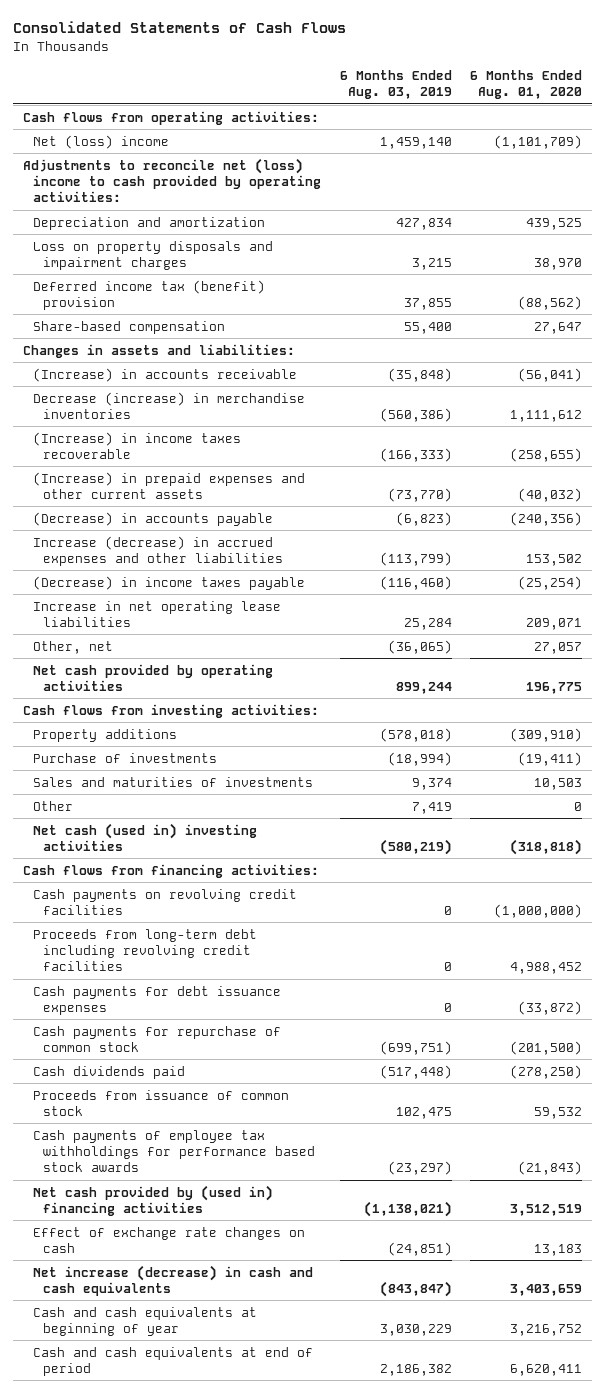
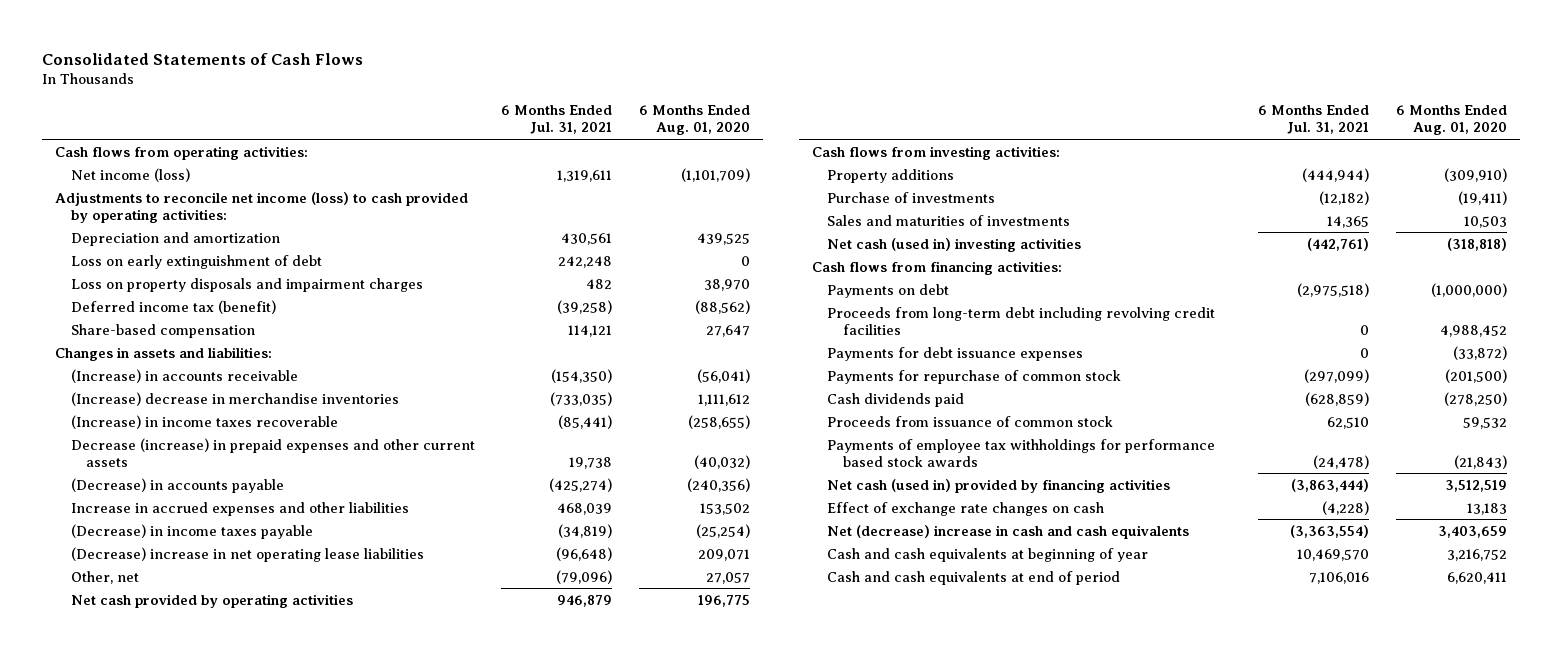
- | 6 Months Ended Aug. 03, 2019 | 6 Months Ended Aug. 01, 2020
+ | 6 Months Ended Jul. 31, 2021 | 6 Months Ended Aug. 01, 2020
- Net (loss) income | 1,459,140 | (1,101,709)
- Adjustments to reconcile net (loss) income to cash provided by operating activities:
+ Net income (loss) | 1,319,611 | (1,101,709)
+ Adjustments to reconcile net income (loss) to cash provided by operating activities:
+ Loss on early extinguishment of debt | 242,248 | 0
- Deferred income tax (benefit) provision | 37,855 | (88,562)
+ Deferred income tax (benefit) | (39,258) | (88,562)
- Decrease (increase) in merchandise inventories | (560,386) | 1,111,612
+ (Increase) decrease in merchandise inventories | (733,035) | 1,111,612
- (Increase) in prepaid expenses and other current assets | (73,770) | (40,032)
+ Decrease (increase) in prepaid expenses and other current assets | 19,738 | (40,032)
- Increase (decrease) in accrued expenses and other liabilities | (113,799) | 153,502
+ Increase in accrued expenses and other liabilities | 468,039 | 153,502
- Increase in net operating lease liabilities | 25,284 | 209,071
+ (Decrease) increase in net operating lease liabilities | (96,648) | 209,071
- Other | 7,419 | 0
- Cash payments on revolving credit facilities | 0 | (1,000,000)
+ Payments on debt | (2,975,518) | (1,000,000)
- Cash payments for debt issuance expenses | 0 | (33,872)
- Cash payments for repurchase of common stock | (699,751) | (201,500)
+ Payments for debt issuance expenses | 0 | (33,872)
+ Payments for repurchase of common stock | (297,099) | (201,500)
- Cash payments of employee tax withholdings for performance based stock awards | (23,297) | (21,843)
- Net cash provided by (used in) financing activities | (1,138,021) | 3,512,519
+ Payments of employee tax withholdings for performance based stock awards | (24,478) | (21,843)
+ Net cash (used in) provided by financing activities | (3,863,444) | 3,512,519
- Net increase (decrease) in cash and cash equivalents | (843,847) | 3,403,659
+ Net (decrease) increase in cash and cash equivalents | (3,363,554) | 3,403,659

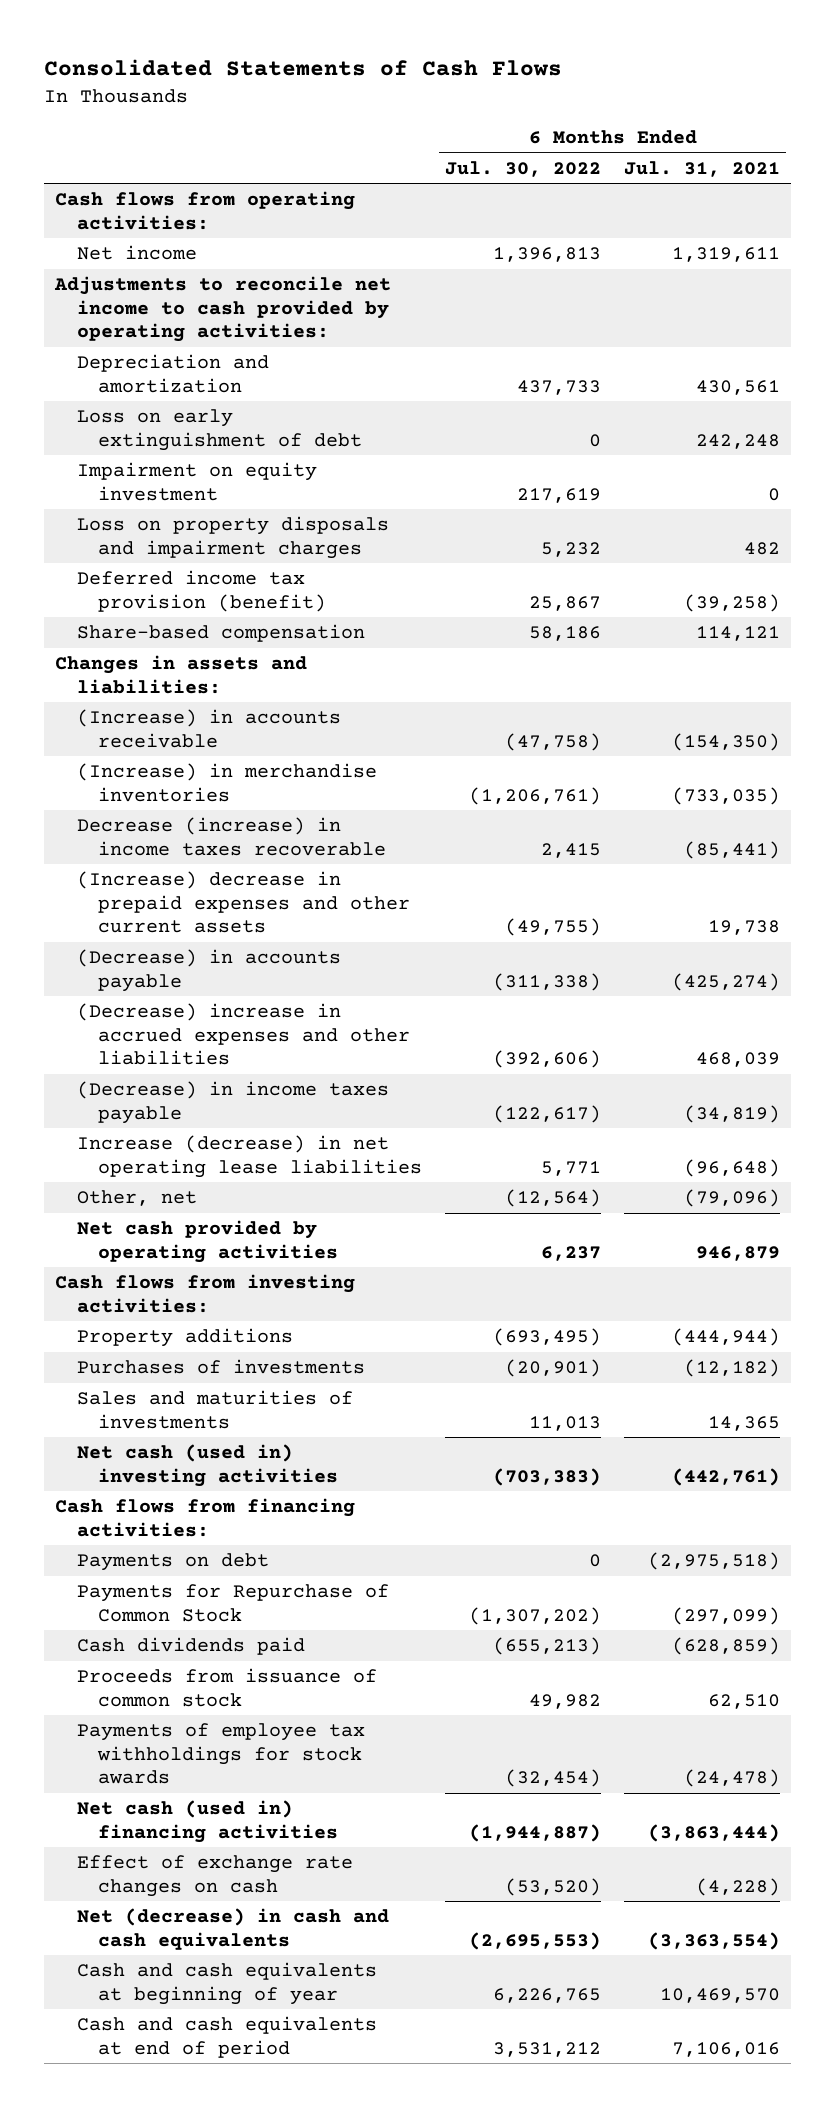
- | 6 Months Ended Jul. 31, 2021 | 6 Months Ended Aug. 01, 2020
+ | 6 Months Ended Jul. 30, 2022 | 6 Months Ended Jul. 31, 2021
- Net income (loss) | 1,319,611 | (1,101,709)
- Adjustments to reconcile net income (loss) to cash provided by operating activities:
+ Net income | 1,396,813 | 1,319,611
+ Adjustments to reconcile net income to cash provided by operating activities:
+ Impairment on equity investment | 217,619 | 0
- Deferred income tax (benefit) | (39,258) | (88,562)
+ Deferred income tax provision (benefit) | 25,867 | (39,258)
- (Increase) decrease in merchandise inventories | (733,035) | 1,111,612
- (Increase) in income taxes recoverable | (85,441) | (258,655)
- Decrease (increase) in prepaid expenses and other current assets | 19,738 | (40,032)
+ (Increase) in merchandise inventories | (1,206,761) | (733,035)
+ Decrease (increase) in income taxes recoverable | 2,415 | (85,441)
+ (Increase) decrease in prepaid expenses and other current assets | (49,755) | 19,738
- Increase in accrued expenses and other liabilities | 468,039 | 153,502
+ (Decrease) increase in accrued expenses and other liabilities | (392,606) | 468,039
- (Decrease) increase in net operating lease liabilities | (96,648) | 209,071
+ Increase (decrease) in net operating lease liabilities | 5,771 | (96,648)
- Purchase of investments | (12,182) | (19,411)
+ Purchases of investments | (20,901) | (12,182)
- Proceeds from long-term debt including revolving credit facilities | 0 | 4,988,452
- Payments for debt issuance expenses | 0 | (33,872)
- Payments for repurchase of common stock | (297,099) | (201,500)
+ Payments for Repurchase of Common Stock | (1,307,202) | (297,099)
- Payments of employee tax withholdings for performance based stock awards | (24,478) | (21,843)
- Net cash (used in) provided by financing activities | (3,863,444) | 3,512,519
+ Payments of employee tax withholdings for stock awards | (32,454) | (24,478)
+ Net cash (used in) financing activities | (1,944,887) | (3,863,444)
- Net (decrease) increase in cash and cash equivalents | (3,363,554) | 3,403,659
+ Net (decrease) in cash and cash equivalents | (2,695,553) | (3,363,554)

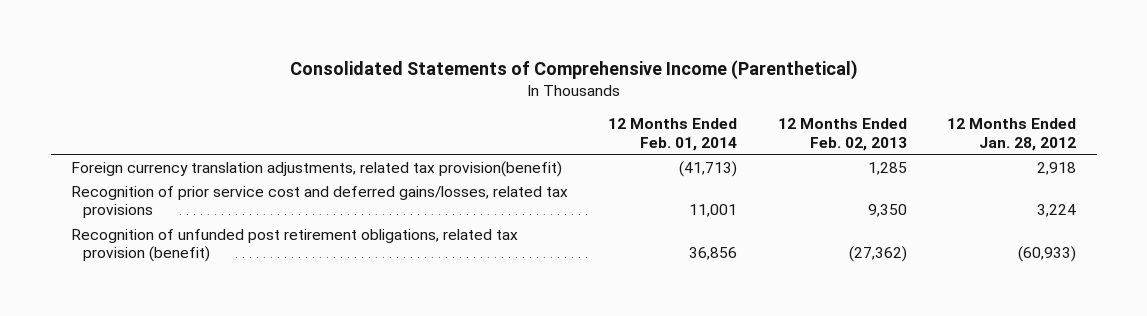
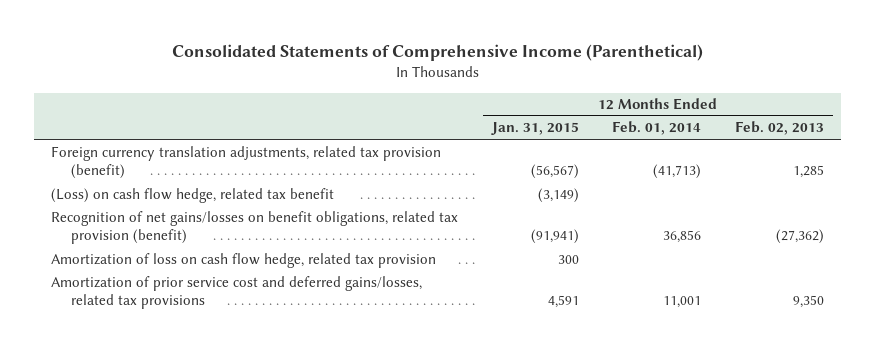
- | 12 Months Ended Feb. 01, 2014 | 12 Months Ended Feb. 02, 2013 | 12 Months Ended Jan. 28, 2012
+ | 12 Months Ended Jan. 31, 2015 | 12 Months Ended Feb. 01, 2014 | 12 Months Ended Feb. 02, 2013
- Foreign currency translation adjustments, related tax provision(benefit) | (41,713) | 1,285 | 2,918
- Recognition of prior service cost and deferred gains/losses, related tax provisions | 11,001 | 9,350 | 3,224
- Recognition of unfunded post retirement obligations, related tax provision (benefit) | 36,856 | (27,362) | (60,933)
+ Foreign currency translation adjustments, related tax provision (benefit) | (56,567) | (41,713) | 1,285
+ (Loss) on cash flow hedge, related tax benefit | (3,149) | |
+ Recognition of net gains/losses on benefit obligations, related tax provision (benefit) | (91,941) | 36,856 | (27,362)
+ Amortization of loss on cash flow hedge, related tax provision | 300 | |
+ Amortization of prior service cost and deferred gains/losses, related tax provisions | 4,591 | 11,001 | 9,350

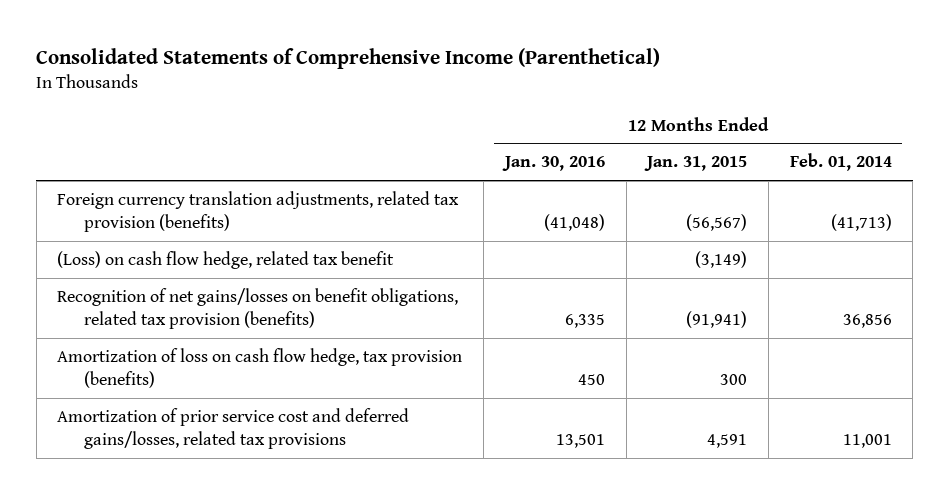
- | 12 Months Ended Jan. 31, 2015 | 12 Months Ended Feb. 01, 2014 | 12 Months Ended Feb. 02, 2013
+ | 12 Months Ended Jan. 30, 2016 | 12 Months Ended Jan. 31, 2015 | 12 Months Ended Feb. 01, 2014
- Foreign currency translation adjustments, related tax provision (benefit) | (56,567) | (41,713) | 1,285
+ Foreign currency translation adjustments, related tax provision (benefits) | (41,048) | (56,567) | (41,713)
- Recognition of net gains/losses on benefit obligations, related tax provision (benefit) | (91,941) | 36,856 | (27,362)
- Amortization of loss on cash flow hedge, related tax provision | 300 | |
+ Recognition of net gains/losses on benefit obligations, related tax provision (benefits) | 6,335 | (91,941) | 36,856
+ Amortization of loss on cash flow hedge, tax provision (benefits) | 450 | 300 |

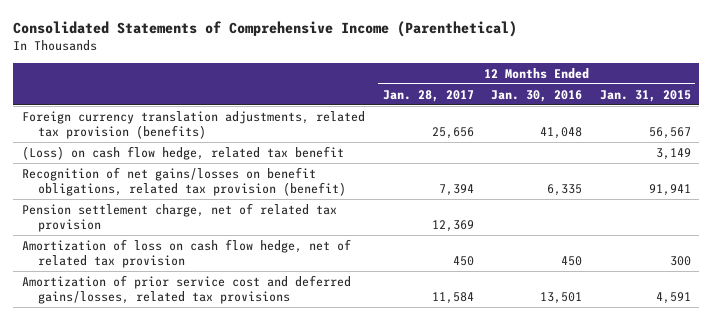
- | 12 Months Ended Jan. 30, 2016 | 12 Months Ended Jan. 31, 2015 | 12 Months Ended Feb. 01, 2014
+ | 12 Months Ended Jan. 28, 2017 | 12 Months Ended Jan. 30, 2016 | 12 Months Ended Jan. 31, 2015
- Foreign currency translation adjustments, related tax provision (benefits) | (41,048) | (56,567) | (41,713)
- (Loss) on cash flow hedge, related tax benefit | | (3,149) |
- Recognition of net gains/losses on benefit obligations, related tax provision (benefits) | 6,335 | (91,941) | 36,856
- Amortization of loss on cash flow hedge, tax provision (benefits) | 450 | 300 |
+ Foreign currency translation adjustments, related tax provision (benefits) | 25,656 | 41,048 | 56,567
+ (Loss) on cash flow hedge, related tax benefit | | | 3,149
+ Recognition of net gains/losses on benefit obligations, related tax provision (benefit) | 7,394 | 6,335 | 91,941
+ Pension settlement charge, net of related tax provision | 12,369 | |
+ Amortization of loss on cash flow hedge, net of related tax provision | 450 | 450 | 300

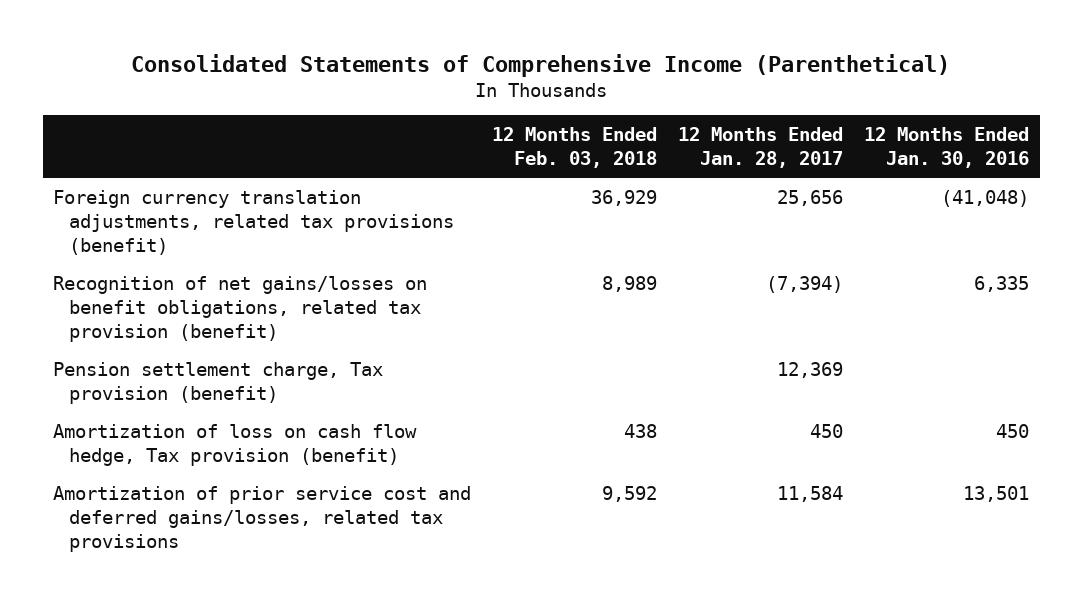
- | 12 Months Ended Jan. 28, 2017 | 12 Months Ended Jan. 30, 2016 | 12 Months Ended Jan. 31, 2015
+ | 12 Months Ended Feb. 03, 2018 | 12 Months Ended Jan. 28, 2017 | 12 Months Ended Jan. 30, 2016
- Foreign currency translation adjustments, related tax provision (benefits) | 25,656 | 41,048 | 56,567
- (Loss) on cash flow hedge, related tax benefit | | | 3,149
- Recognition of net gains/losses on benefit obligations, related tax provision (benefit) | 7,394 | 6,335 | 91,941
- Pension settlement charge, net of related tax provision | 12,369 | |
- Amortization of loss on cash flow hedge, net of related tax provision | 450 | 450 | 300
+ Foreign currency translation adjustments, related tax provisions (benefit) | 36,929 | 25,656 | (41,048)
+ Recognition of net gains/losses on benefit obligations, related tax provision (benefit) | 8,989 | (7,394) | 6,335
+ Pension settlement charge, Tax provision (benefit) | | 12,369 |
+ Amortization of loss on cash flow hedge, Tax provision (benefit) | 438 | 450 | 450

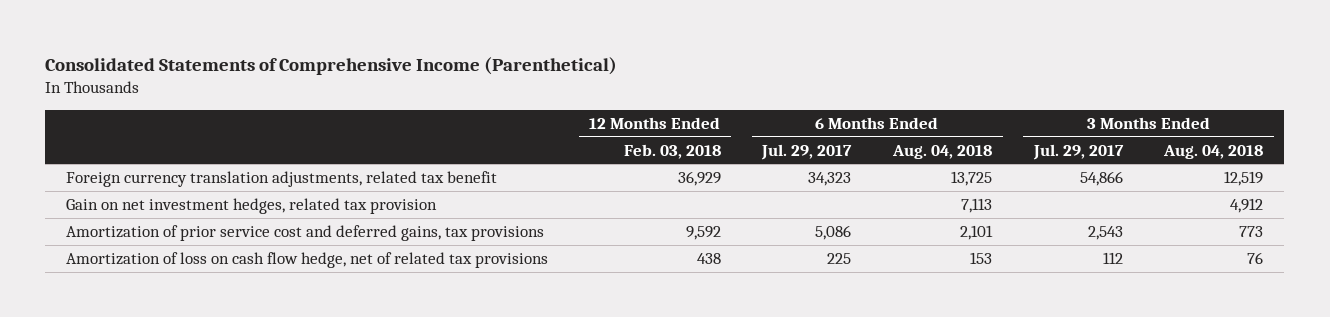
- | 12 Months Ended Feb. 03, 2018 | 12 Months Ended Jan. 28, 2017 | 12 Months Ended Jan. 30, 2016
+ | 12 Months Ended Feb. 03, 2018 | 6 Months Ended Jul. 29, 2017 | 6 Months Ended Aug. 04, 2018 | 3 Months Ended Jul. 29, 2017 | 3 Months Ended Aug. 04, 2018
- Foreign currency translation adjustments, related tax provisions (benefit) | 36,929 | 25,656 | (41,048)
- Recognition of net gains/losses on benefit obligations, related tax provision (benefit) | 8,989 | (7,394) | 6,335
- Pension settlement charge, Tax provision (benefit) | | 12,369 |
- Amortization of loss on cash flow hedge, Tax provision (benefit) | 438 | 450 | 450
- Amortization of prior service cost and deferred gains/losses, related tax provisions | 9,592 | 11,584 | 13,501
+ Foreign currency translation adjustments, related tax benefit | 36,929 | 34,323 | 13,725 | 54,866 | 12,519
+ Gain on net investment hedges, related tax provision | | | 7,113 | | 4,912
+ Amortization of prior service cost and deferred gains, tax provisions | 9,592 | 5,086 | 2,101 | 2,543 | 773
+ Amortization of loss on cash flow hedge, net of related tax provisions | 438 | 225 | 153 | 112 | 76

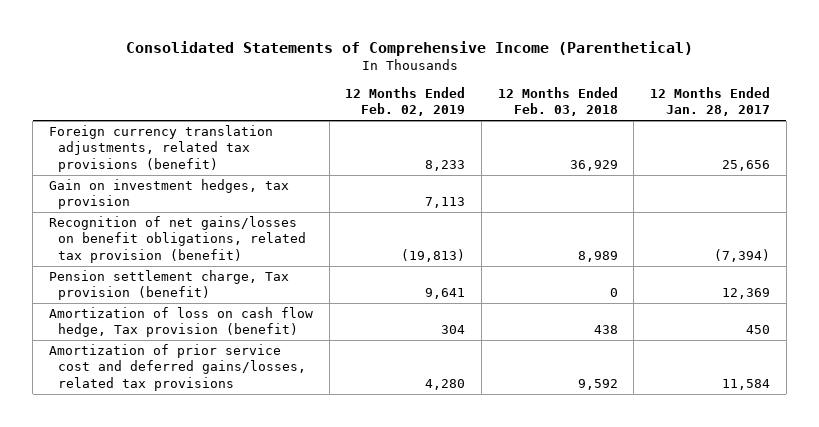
- | 12 Months Ended Feb. 03, 2018 | 6 Months Ended Jul. 29, 2017 | 6 Months Ended Aug. 04, 2018 | 3 Months Ended Jul. 29, 2017 | 3 Months Ended Aug. 04, 2018
+ | 12 Months Ended Feb. 02, 2019 | 12 Months Ended Feb. 03, 2018 | 12 Months Ended Jan. 28, 2017
- Foreign currency translation adjustments, related tax benefit | 36,929 | 34,323 | 13,725 | 54,866 | 12,519
- Gain on net investment hedges, related tax provision | | | 7,113 | | 4,912
- Amortization of prior service cost and deferred gains, tax provisions | 9,592 | 5,086 | 2,101 | 2,543 | 773
- Amortization of loss on cash flow hedge, net of related tax provisions | 438 | 225 | 153 | 112 | 76
+ Foreign currency translation adjustments, related tax provisions (benefit) | 8,233 | 36,929 | 25,656
+ Gain on investment hedges, tax provision | 7,113 | |
+ Recognition of net gains/losses on benefit obligations, related tax provision (benefit) | (19,813) | 8,989 | (7,394)
+ Pension settlement charge, Tax provision (benefit) | 9,641 | 0 | 12,369
+ Amortization of loss on cash flow hedge, Tax provision (benefit) | 304 | 438 | 450
+ Amortization of prior service cost and deferred gains/losses, related tax provisions | 4,280 | 9,592 | 11,584

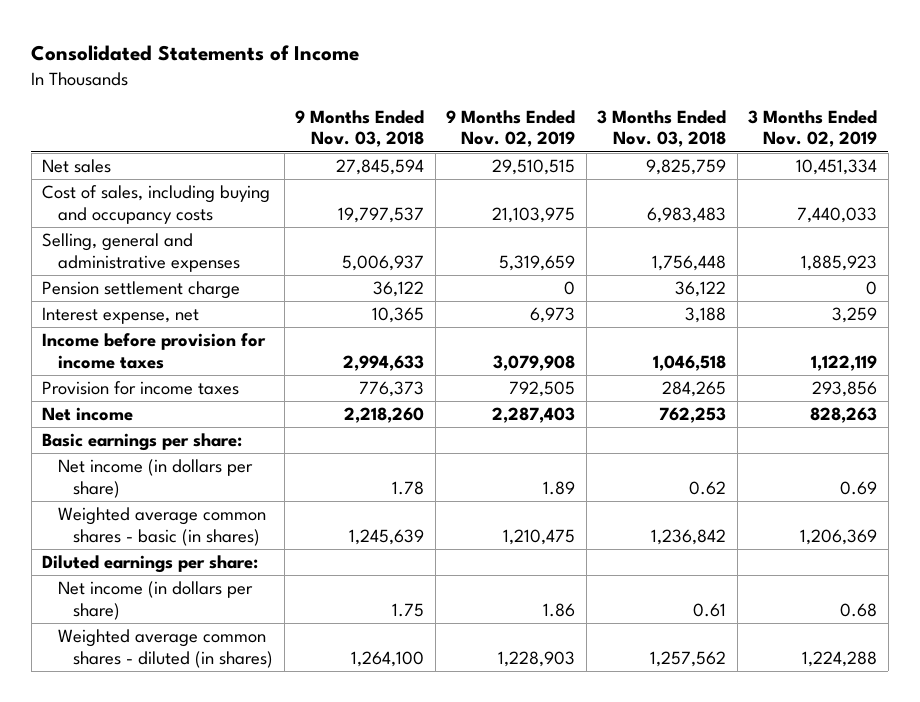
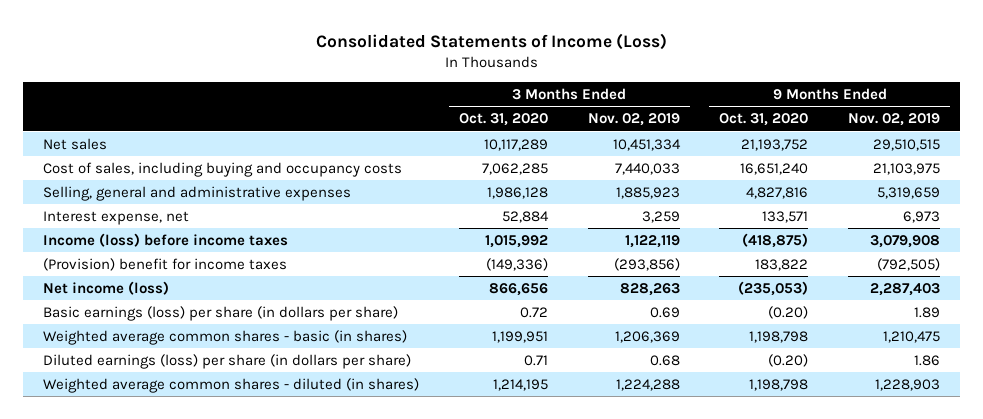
- Consolidated Statements of Income
+ Consolidated Statements of Income (Loss)
- | 9 Months Ended Nov. 03, 2018 | 9 Months Ended Nov. 02, 2019 | 3 Months Ended Nov. 03, 2018 | 3 Months Ended Nov. 02, 2019
+ | 3 Months Ended Oct. 31, 2020 | 3 Months Ended Nov. 02, 2019 | 9 Months Ended Oct. 31, 2020 | 9 Months Ended Nov. 02, 2019
- Pension settlement charge | 36,122 | 0 | 36,122 | 0
- Income before provision for income taxes | 2,994,633 | 3,079,908 | 1,046,518 | 1,122,119
- Provision for income taxes | 776,373 | 792,505 | 284,265 | 293,856
- Net income | 2,218,260 | 2,287,403 | 762,253 | 828,263
- Basic earnings per share:
- Net income (in dollars per share) | 1.78 | 1.89 | 0.62 | 0.69
+ Income (loss) before income taxes | 1,015,992 | 1,122,119 | (418,875) | 3,079,908
+ (Provision) benefit for income taxes | (149,336) | (293,856) | 183,822 | (792,505)
+ Net income (loss) | 866,656 | 828,263 | (235,053) | 2,287,403
+ Basic earnings (loss) per share (in dollars per share) | 0.72 | 0.69 | (0.20) | 1.89
- Diluted earnings per share:
- Net income (in dollars per share) | 1.75 | 1.86 | 0.61 | 0.68
+ Diluted earnings (loss) per share (in dollars per share) | 0.71 | 0.68 | (0.20) | 1.86

